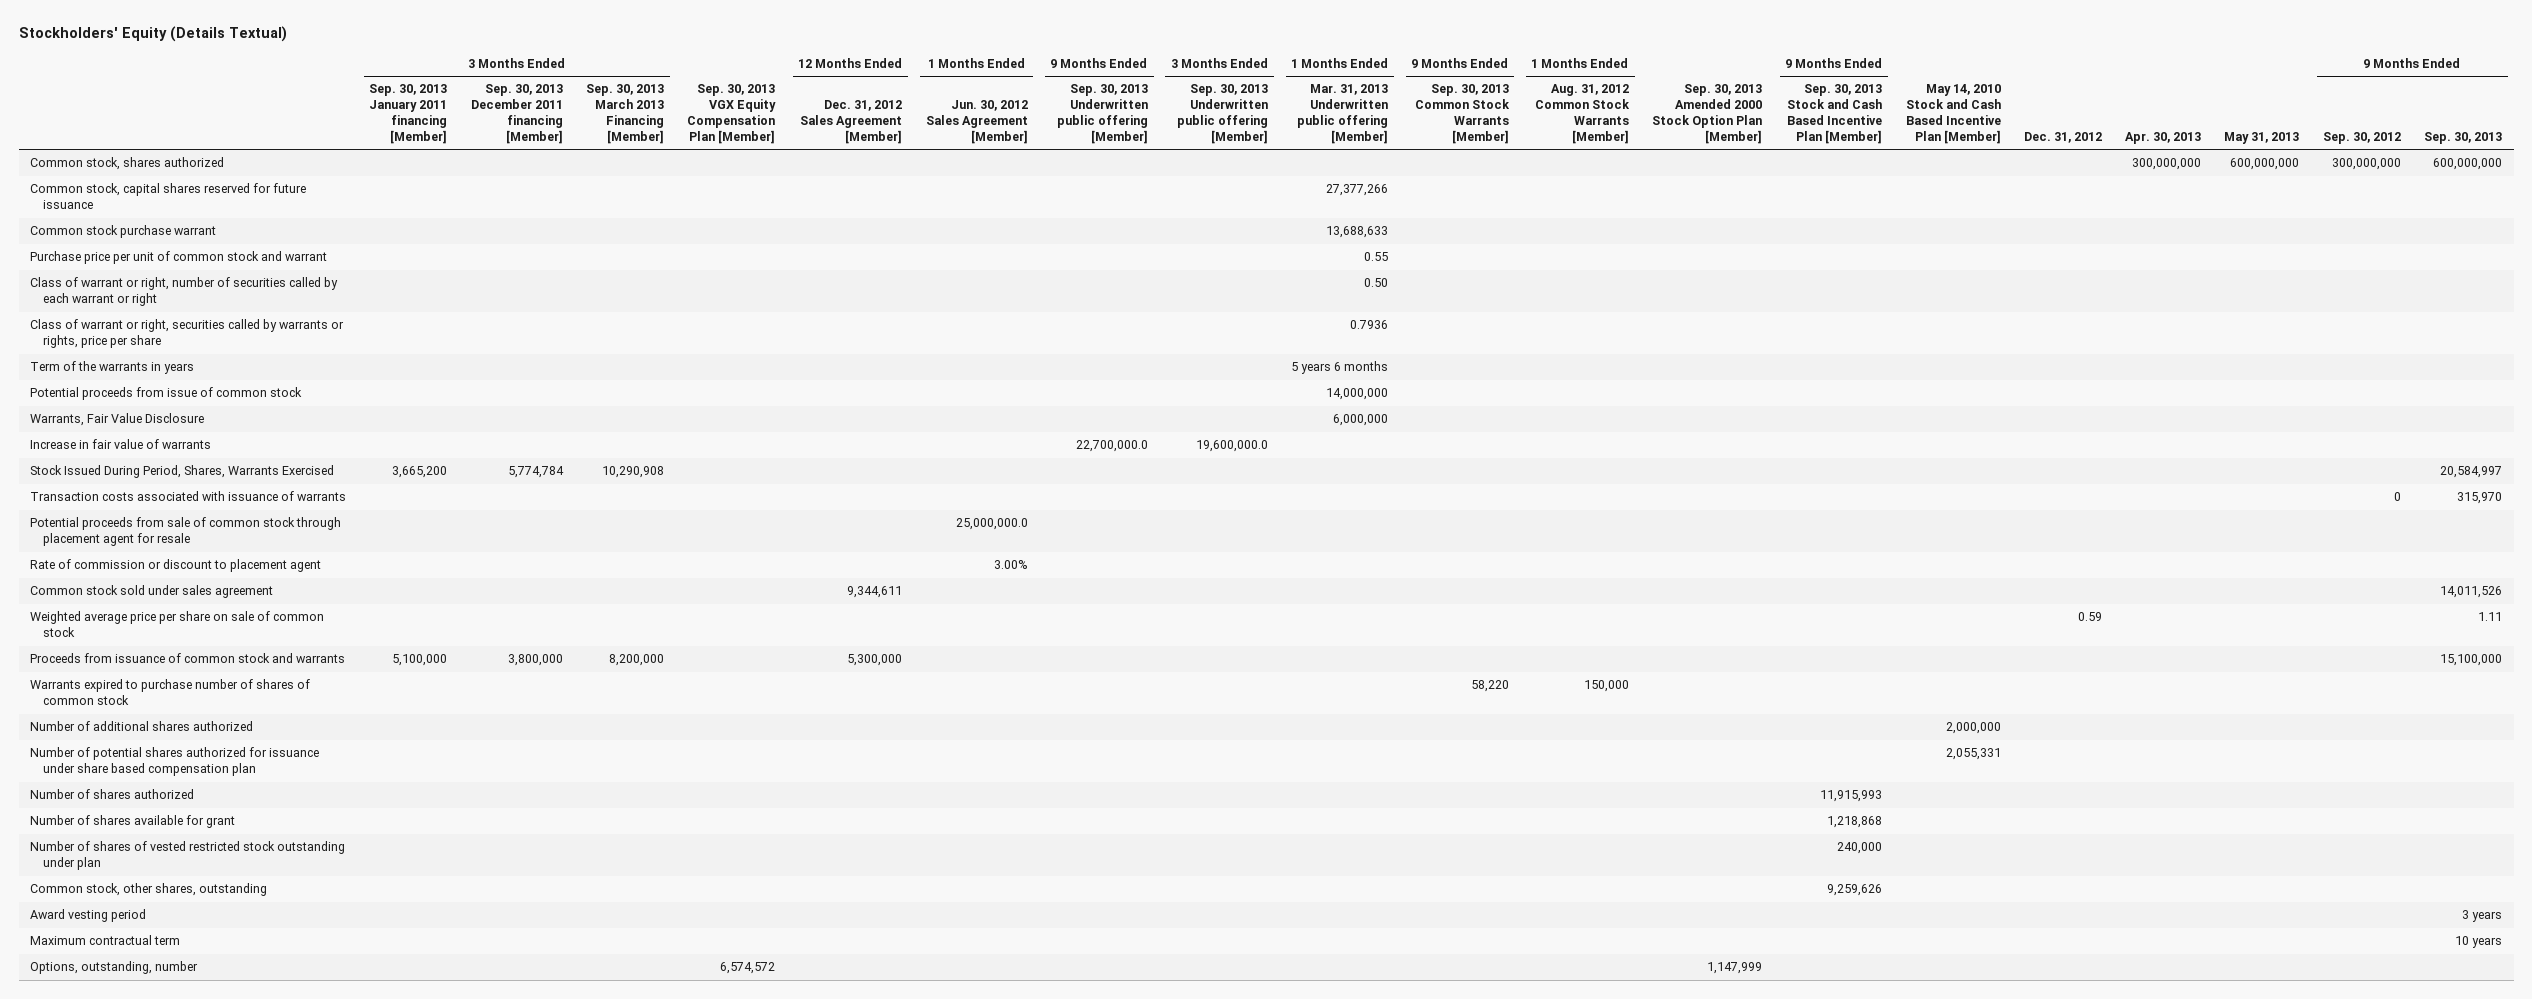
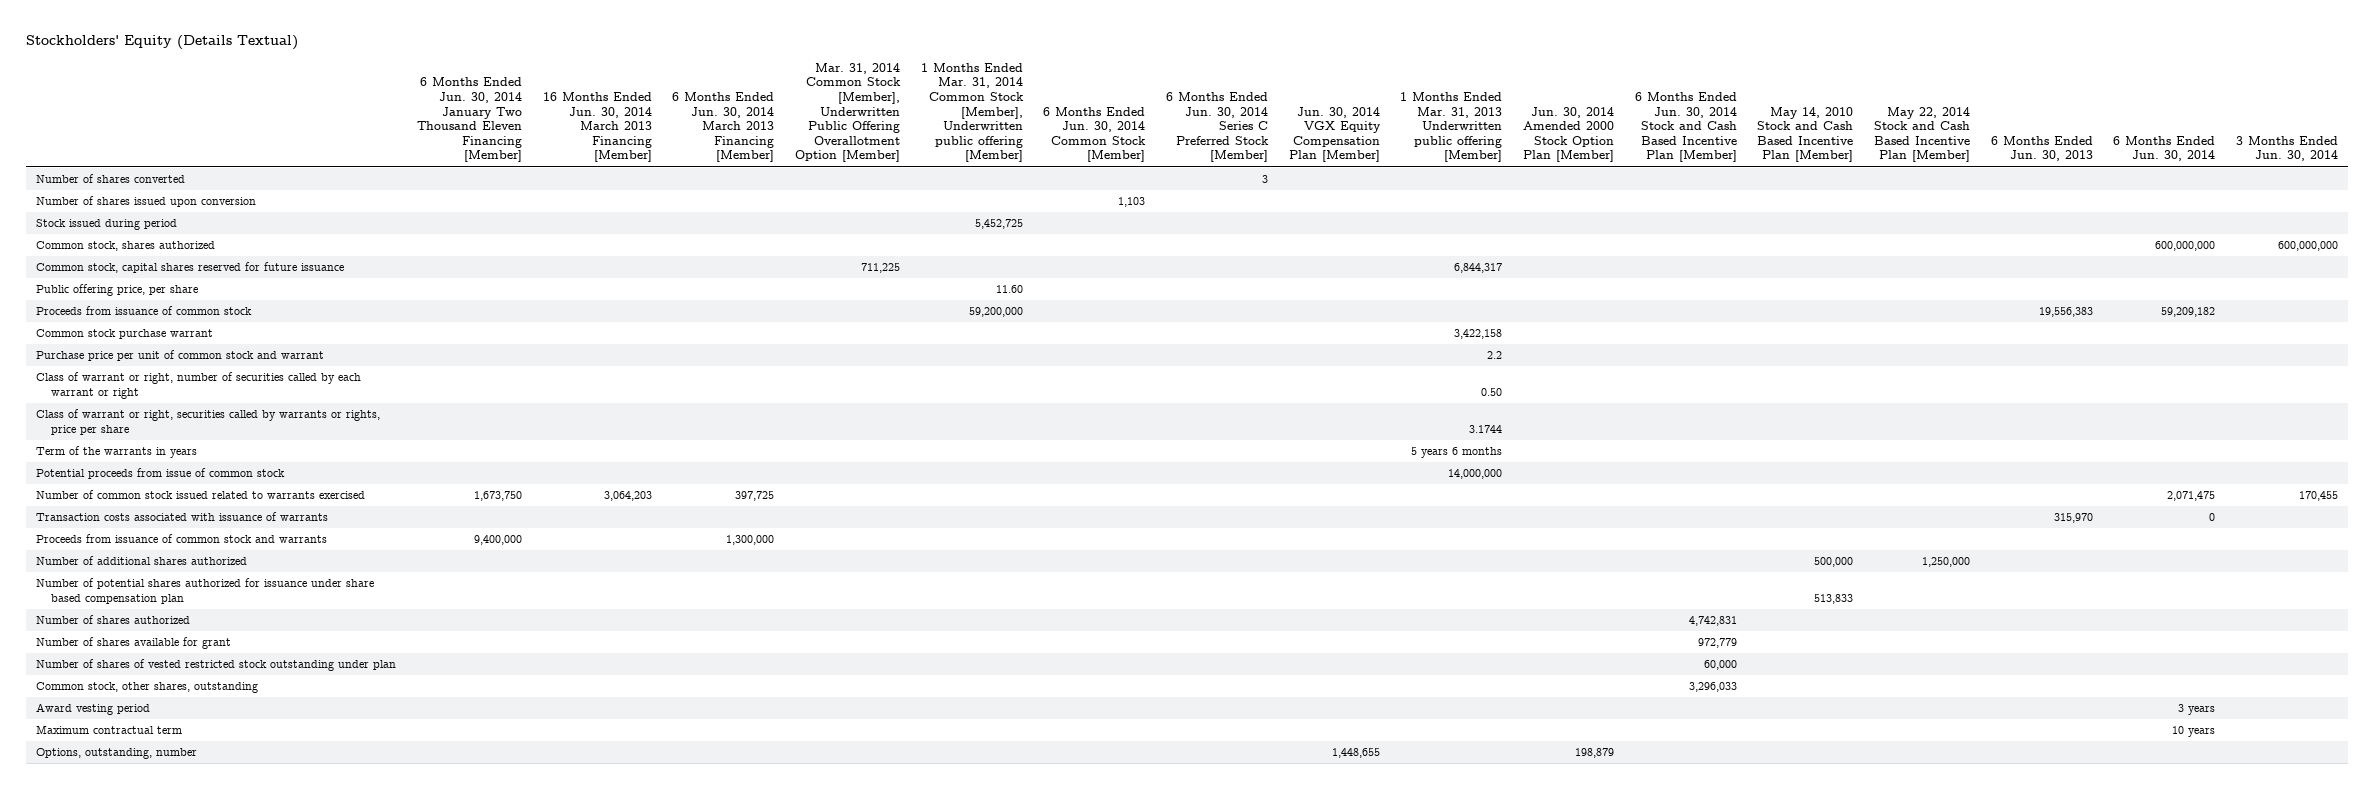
- | 3 Months Ended Sep. 30, 2013 January 2011 financing [Member] | 3 Months Ended Sep. 30, 2013 December 2011 financing [Member] | 3 Months Ended Sep. 30, 2013 March 2013 Financing [Member] | Sep. 30, 2013 VGX Equity Compensation Plan [Member] | 12 Months Ended Dec. 31, 2012 Sales Agreement [Member] | 1 Months Ended Jun. 30, 2012 Sales Agreement [Member] | 9 Months Ended Sep. 30, 2013 Underwritten public offering [Member] | 3 Months Ended Sep. 30, 2013 Underwritten public offering [Member] | 1 Months Ended Mar. 31, 2013 Underwritten public offering [Member] | 9 Months Ended Sep. 30, 2013 Common Stock Warrants [Member] | 1 Months Ended Aug. 31, 2012 Common Stock Warrants [Member] | Sep. 30, 2013 Amended 2000 Stock Option Plan [Member] | 9 Months Ended Sep. 30, 2013 Stock and Cash Based Incentive Plan [Member] | May 14, 2010 Stock and Cash Based Incentive Plan [Member] | Dec. 31, 2012 | Apr. 30, 2013 | May 31, 2013 | 9 Months Ended Sep. 30, 2012 | 9 Months Ended Sep. 30, 2013
+ | 6 Months Ended Jun. 30, 2014 January Two Thousand Eleven Financing [Member] | 16 Months Ended Jun. 30, 2014 March 2013 Financing [Member] | 6 Months Ended Jun. 30, 2014 March 2013 Financing [Member] | Mar. 31, 2014 Common Stock [Member], Underwritten Public Offering Overallotment Option [Member] | 1 Months Ended Mar. 31, 2014 Common Stock [Member], Underwritten public offering [Member] | 6 Months Ended Jun. 30, 2014 Common Stock [Member] | 6 Months Ended Jun. 30, 2014 Series C Preferred Stock [Member] | Jun. 30, 2014 VGX Equity Compensation Plan [Member] | 1 Months Ended Mar. 31, 2013 Underwritten public offering [Member] | Jun. 30, 2014 Amended 2000 Stock Option Plan [Member] | 6 Months Ended Jun. 30, 2014 Stock and Cash Based Incentive Plan [Member] | May 14, 2010 Stock and Cash Based Incentive Plan [Member] | May 22, 2014 Stock and Cash Based Incentive Plan [Member] | 6 Months Ended Jun. 30, 2013 | 6 Months Ended Jun. 30, 2014 | 3 Months Ended Jun. 30, 2014
+ Number of shares converted | | | | | | | 3 | | | | | | | | |
+ Number of shares issued upon conversion | | | | | | 1,103 | | | | | | | | | |
+ Stock issued during period | | | | | 5,452,725 | | | | | | | | | | |
- Common stock, capital shares reserved for future issuance | | | | | | | | | 27,377,266 | | | | | | | | | |
- Common stock purchase warrant | | | | | | | | | 13,688,633 | | | | | | | | | |
- Purchase price per unit of common stock and warrant | | | | | | | | | 0.55 | | | | | | | | | |
+ Common stock, capital shares reserved for future issuance | | | | 711,225 | | | | | 6,844,317 | | | | | | |
+ Public offering price, per share | | | | | 11.60 | | | | | | | | | | |
+ Proceeds from issuance of common stock | | | | | 59,200,000 | | | | | | | | | 19,556,383 | 59,209,182 |
+ Common stock purchase warrant | | | | | | | | | 3,422,158 | | | | | | |
+ Purchase price per unit of common stock and warrant | | | | | | | | | 2.2 | | | | | | |
- Class of warrant or right, securities called by warrants or rights, price per share | | | | | | | | | 0.7936 | | | | | | | | | |
+ Class of warrant or right, securities called by warrants or rights, price per share | | | | | | | | | 3.1744 | | | | | | |
- Warrants, Fair Value Disclosure | | | | | | | | | 6,000,000 | | | | | | | | | |
- Increase in fair value of warrants | | | | | | | 22,700,000.0 | 19,600,000.0 | | | | | | | | | | |
- Stock Issued During Period, Shares, Warrants Exercised | 3,665,200 | 5,774,784 | 10,290,908 | | | | | | | | | | | | | | | | 20,584,997
+ Number of common stock issued related to warrants exercised | 1,673,750 | 3,064,203 | 397,725 | | | | | | | | | | | | 2,071,475 | 170,455
- Potential proceeds from sale of common stock through placement agent for resale | | | | | | 25,000,000.0 | | | | | | | | | | | | |
- Rate of commission or discount to placement agent | | | | | | 3.00% | | | | | | | | | | | | |
- Common stock sold under sales agreement | | | | | 9,344,611 | | | | | | | | | | | | | | 14,011,526
- Weighted average price per share on sale of common stock | | | | | | | | | | | | | | | 0.59 | | | | 1.11
- Warrants expired to purchase number of shares of common stock | | | | | | | | | | 58,220 | 150,000 | | | | | | | |
- Number of additional shares authorized | | | | | | | | | | | | | | 2,000,000 | | | | |
- Number of potential shares authorized for issuance under share based compensation plan | | | | | | | | | | | | | | 2,055,331 | | | | |
+ Number of additional shares authorized | | | | | | | | | | | | 500,000 | 1,250,000 | | |
+ Number of potential shares authorized for issuance under share based compensation plan | | | | | | | | | | | | 513,833 | | | |

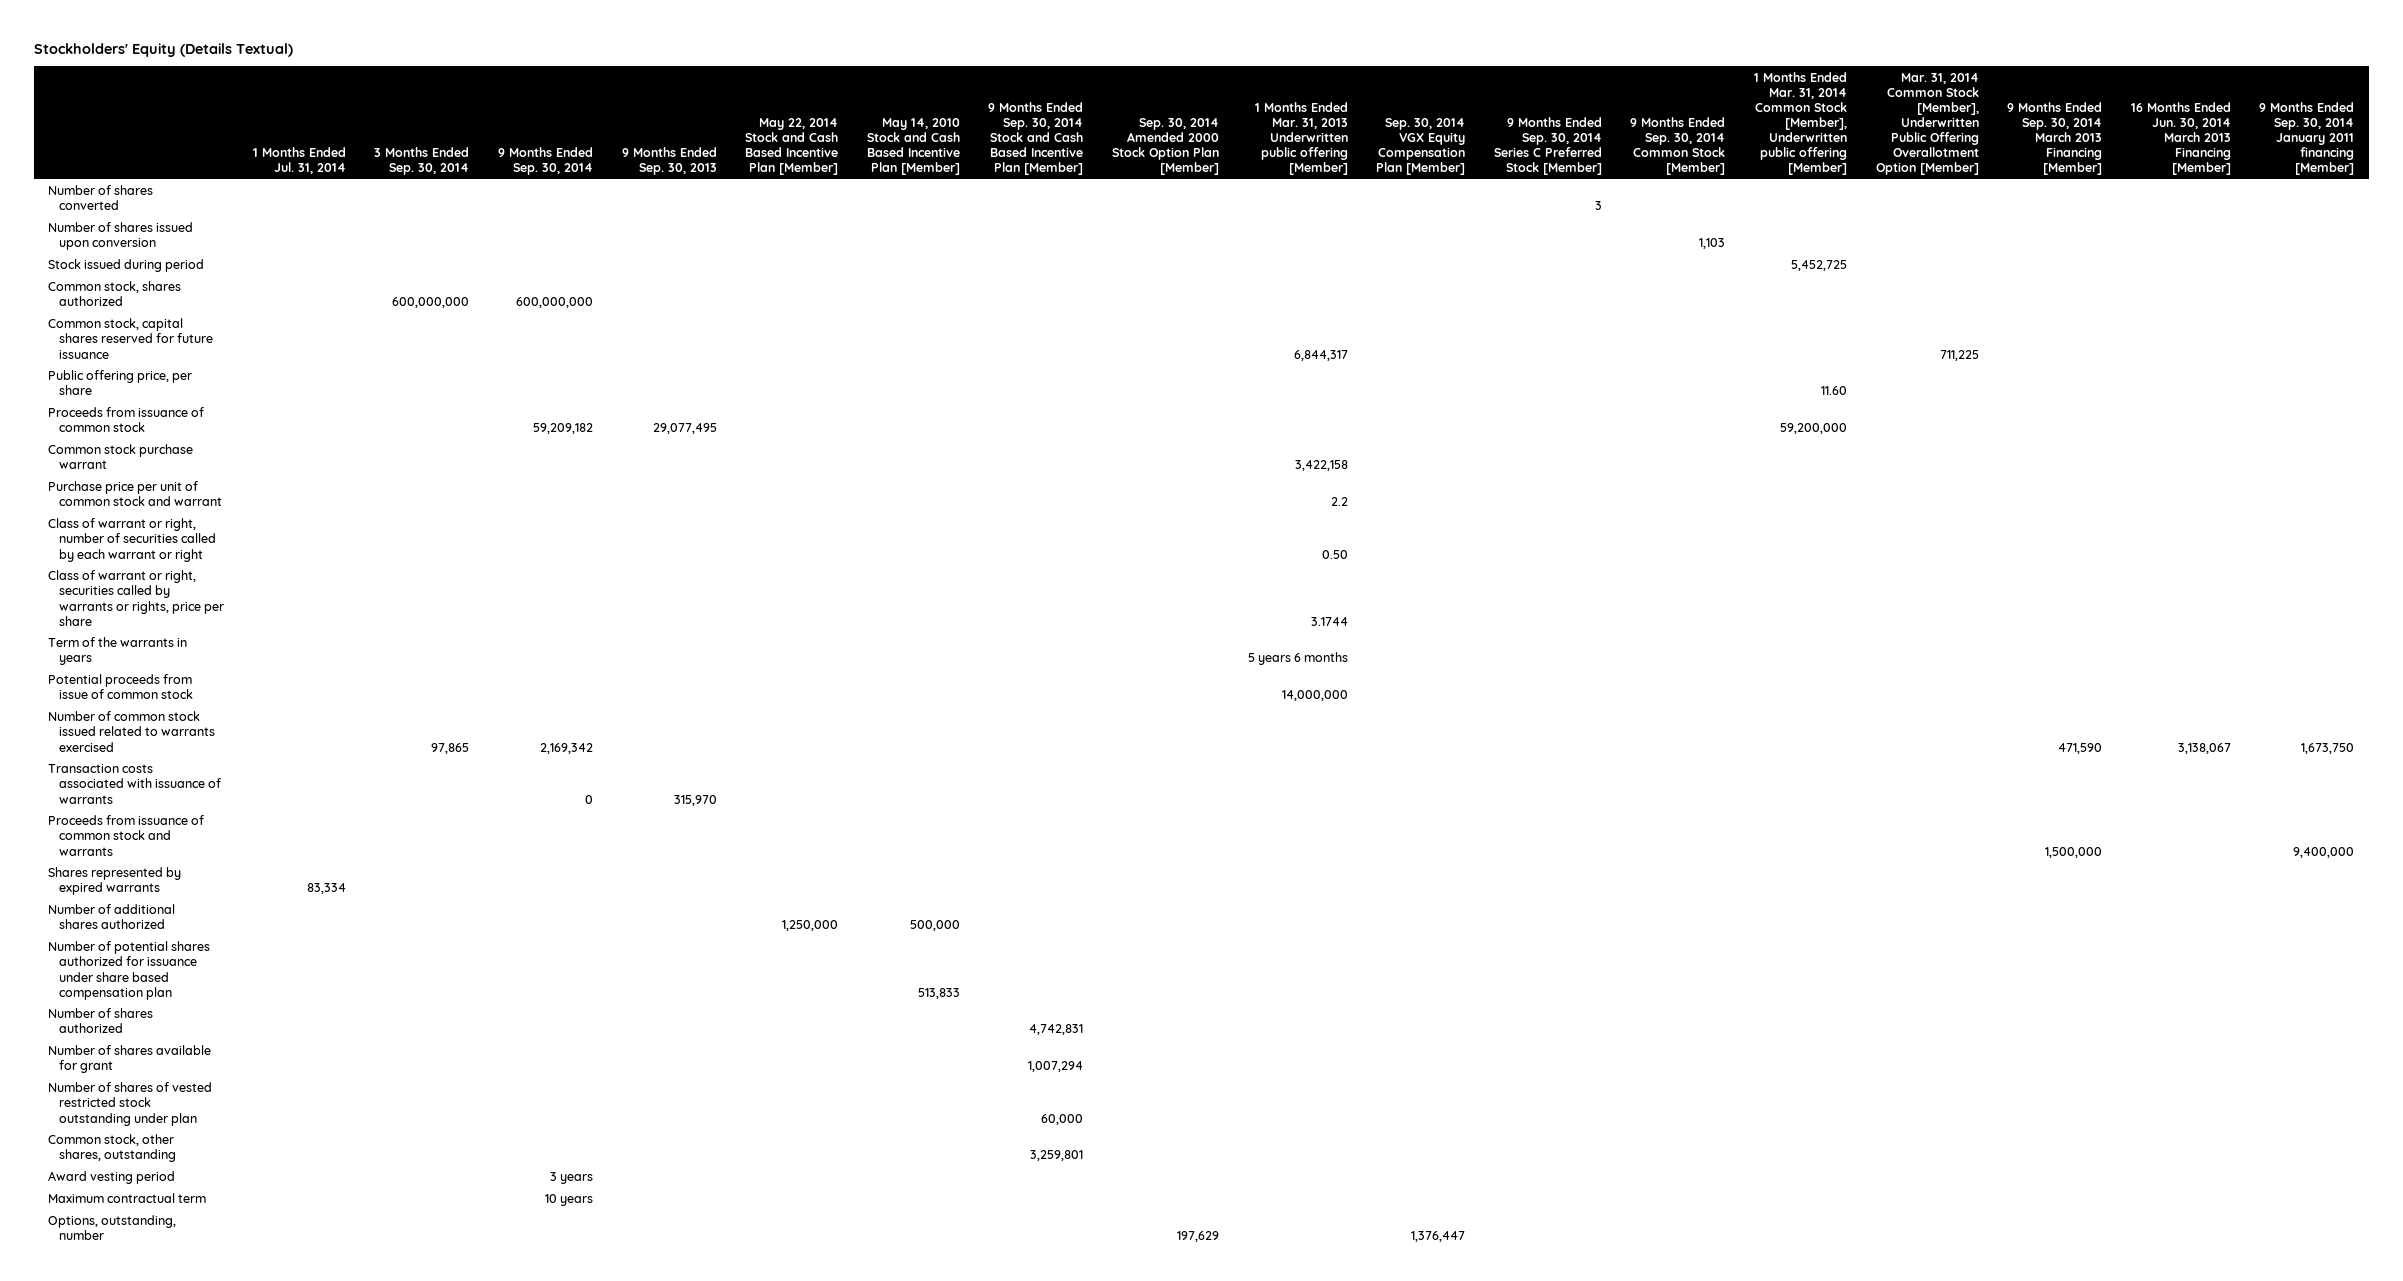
- | 6 Months Ended Jun. 30, 2014 January Two Thousand Eleven Financing [Member] | 16 Months Ended Jun. 30, 2014 March 2013 Financing [Member] | 6 Months Ended Jun. 30, 2014 March 2013 Financing [Member] | Mar. 31, 2014 Common Stock [Member], Underwritten Public Offering Overallotment Option [Member] | 1 Months Ended Mar. 31, 2014 Common Stock [Member], Underwritten public offering [Member] | 6 Months Ended Jun. 30, 2014 Common Stock [Member] | 6 Months Ended Jun. 30, 2014 Series C Preferred Stock [Member] | Jun. 30, 2014 VGX Equity Compensation Plan [Member] | 1 Months Ended Mar. 31, 2013 Underwritten public offering [Member] | Jun. 30, 2014 Amended 2000 Stock Option Plan [Member] | 6 Months Ended Jun. 30, 2014 Stock and Cash Based Incentive Plan [Member] | May 14, 2010 Stock and Cash Based Incentive Plan [Member] | May 22, 2014 Stock and Cash Based Incentive Plan [Member] | 6 Months Ended Jun. 30, 2013 | 6 Months Ended Jun. 30, 2014 | 3 Months Ended Jun. 30, 2014
+ | 1 Months Ended Jul. 31, 2014 | 3 Months Ended Sep. 30, 2014 | 9 Months Ended Sep. 30, 2014 | 9 Months Ended Sep. 30, 2013 | May 22, 2014 Stock and Cash Based Incentive Plan [Member] | May 14, 2010 Stock and Cash Based Incentive Plan [Member] | 9 Months Ended Sep. 30, 2014 Stock and Cash Based Incentive Plan [Member] | Sep. 30, 2014 Amended 2000 Stock Option Plan [Member] | 1 Months Ended Mar. 31, 2013 Underwritten public offering [Member] | Sep. 30, 2014 VGX Equity Compensation Plan [Member] | 9 Months Ended Sep. 30, 2014 Series C Preferred Stock [Member] | 9 Months Ended Sep. 30, 2014 Common Stock [Member] | 1 Months Ended Mar. 31, 2014 Common Stock [Member], Underwritten public offering [Member] | Mar. 31, 2014 Common Stock [Member], Underwritten Public Offering Overallotment Option [Member] | 9 Months Ended Sep. 30, 2014 March 2013 Financing [Member] | 16 Months Ended Jun. 30, 2014 March 2013 Financing [Member] | 9 Months Ended Sep. 30, 2014 January 2011 financing [Member]
- Number of common stock issued related to warrants exercised | 1,673,750 | 3,064,203 | 397,725 | | | | | | | | | | | | 2,071,475 | 170,455
+ Number of common stock issued related to warrants exercised | | 97,865 | 2,169,342 | | | | | | | | | | | | 471,590 | 3,138,067 | 1,673,750
+ Shares represented by expired warrants | 83,334 | | | | | | | | | | | | | | | |

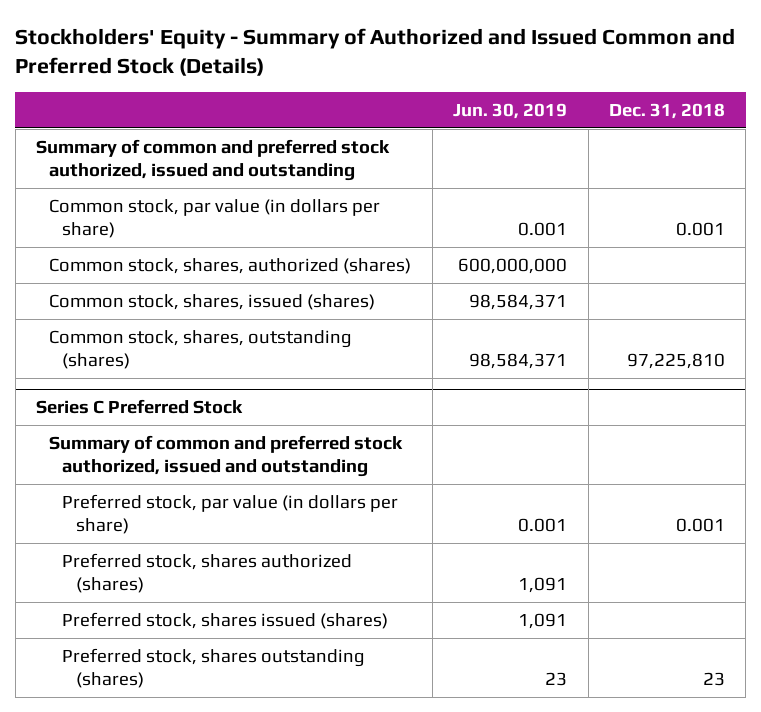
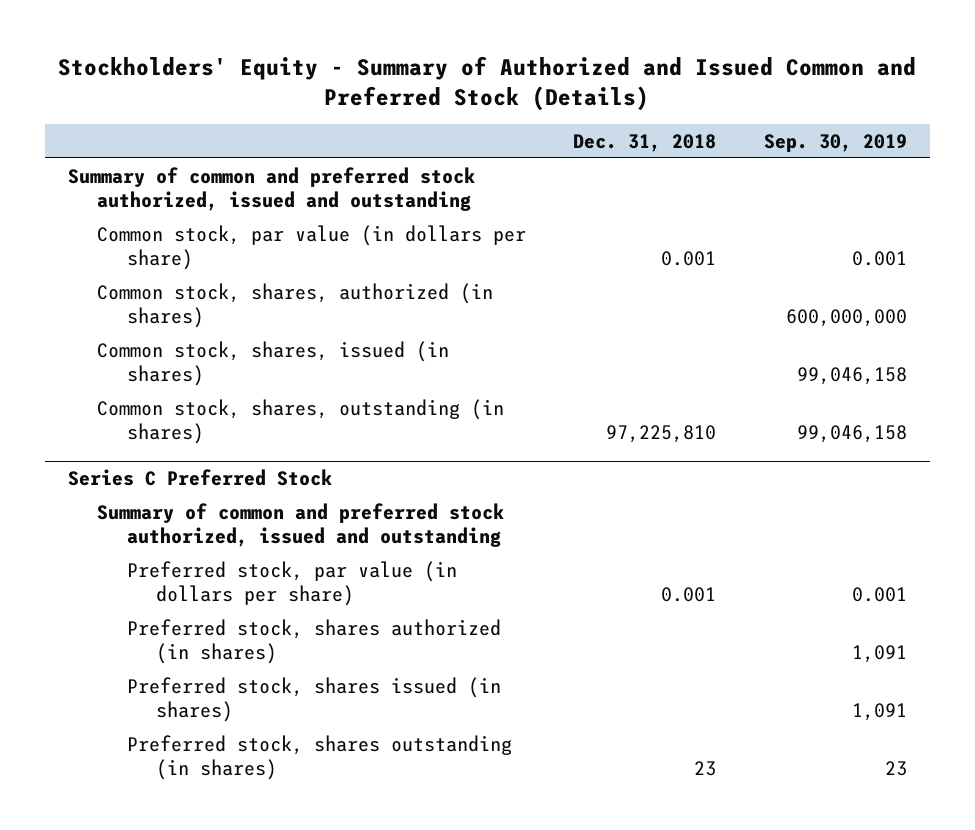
- | Jun. 30, 2019 | Dec. 31, 2018
+ | Dec. 31, 2018 | Sep. 30, 2019
- Common stock, shares, authorized (shares) | 600,000,000 |
- Common stock, shares, issued (shares) | 98,584,371 |
- Common stock, shares, outstanding (shares) | 98,584,371 | 97,225,810
+ Common stock, shares, authorized (in shares) | | 600,000,000
+ Common stock, shares, issued (in shares) | | 99,046,158
+ Common stock, shares, outstanding (in shares) | 97,225,810 | 99,046,158
@ Series C Preferred Stock
- Preferred stock, shares authorized (shares) | 1,091 |
- Preferred stock, shares issued (shares) | 1,091 |
- Preferred stock, shares outstanding (shares) | 23 | 23
+ Preferred stock, shares authorized (in shares) | | 1,091
+ Preferred stock, shares issued (in shares) | | 1,091
+ Preferred stock, shares outstanding (in shares) | 23 | 23

